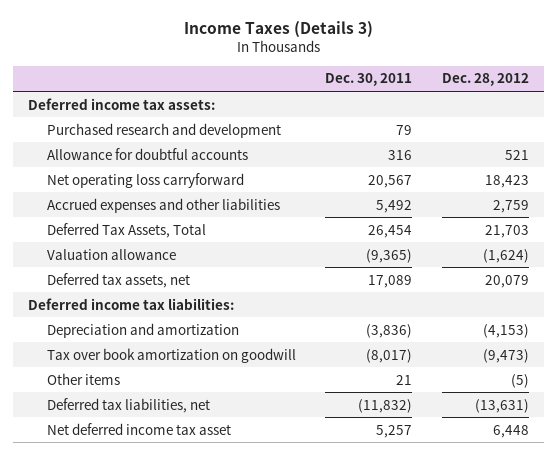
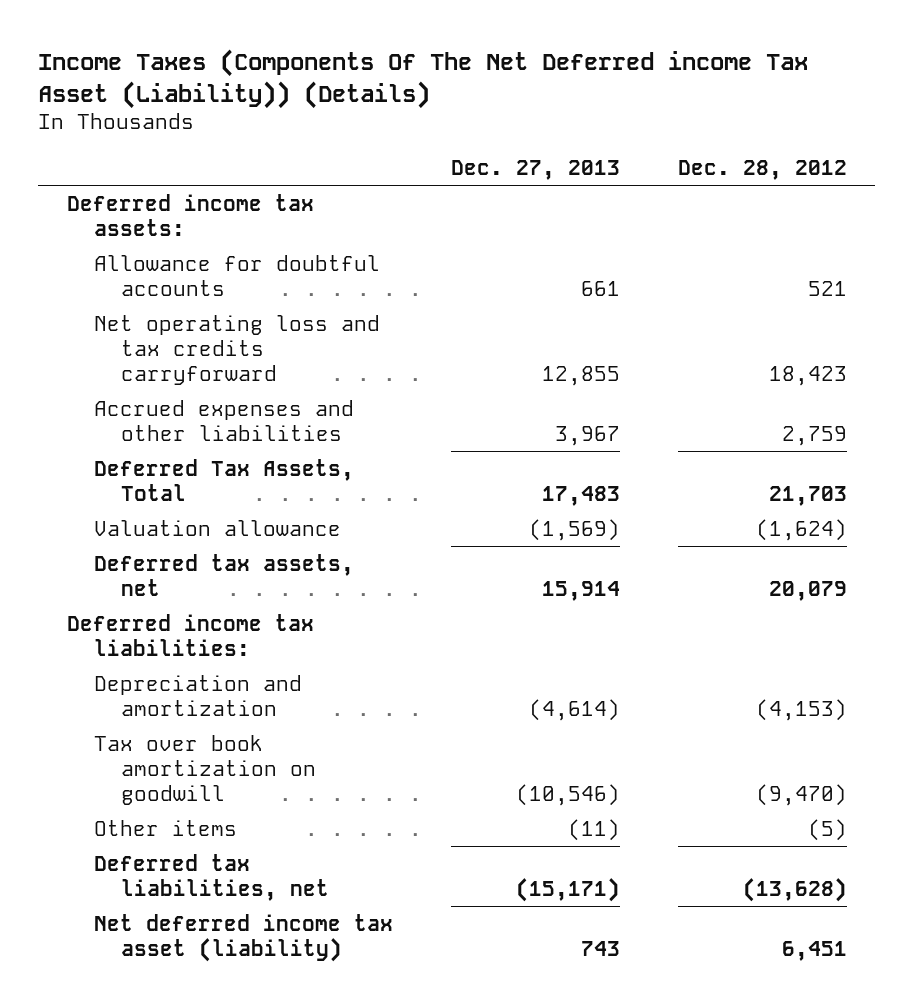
- Income Taxes (Details 3)
+ Income Taxes (Components Of The Net Deferred income Tax Asset (Liability)) (Details)
- | Dec. 30, 2011 | Dec. 28, 2012
+ | Dec. 27, 2013 | Dec. 28, 2012
- Purchased research and development | 79 |
- Net operating loss carryforward | 20,567 | 18,423
+ Net operating loss and tax credits carryforward | 12,855 | 18,423
- Tax over book amortization on goodwill | (8,017) | (9,473)
+ Tax over book amortization on goodwill | (10,546) | (9,470)
- Deferred tax liabilities, net | (11,832) | (13,631)
- Net deferred income tax asset | 5,257 | 6,448
+ Deferred tax liabilities, net | (15,171) | (13,628)
+ Net deferred income tax asset (liability) | 743 | 6,451

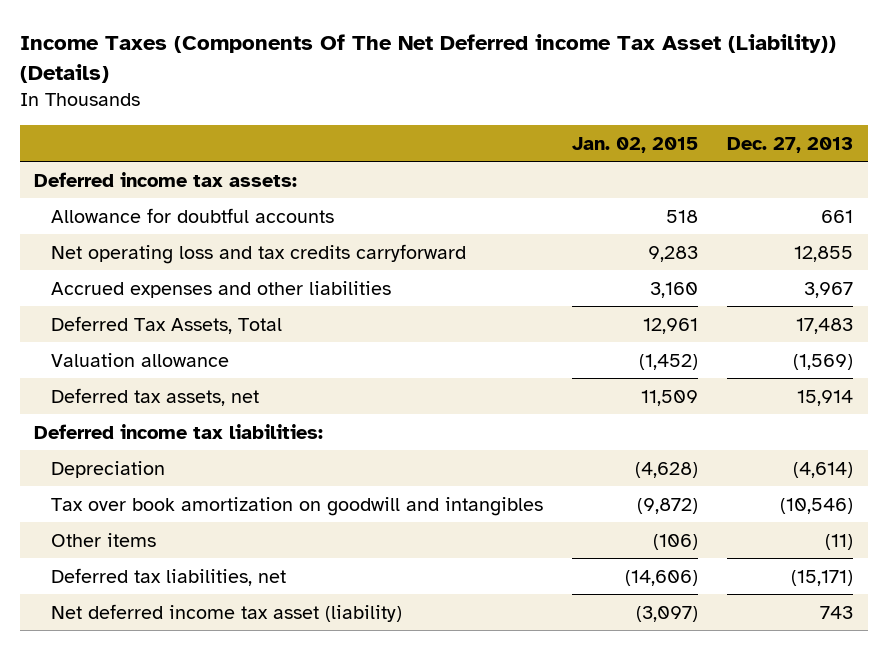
- | Dec. 27, 2013 | Dec. 28, 2012
+ | Jan. 02, 2015 | Dec. 27, 2013
- Depreciation and amortization | (4,614) | (4,153)
- Tax over book amortization on goodwill | (10,546) | (9,470)
+ Depreciation | (4,628) | (4,614)
+ Tax over book amortization on goodwill and intangibles | (9,872) | (10,546)

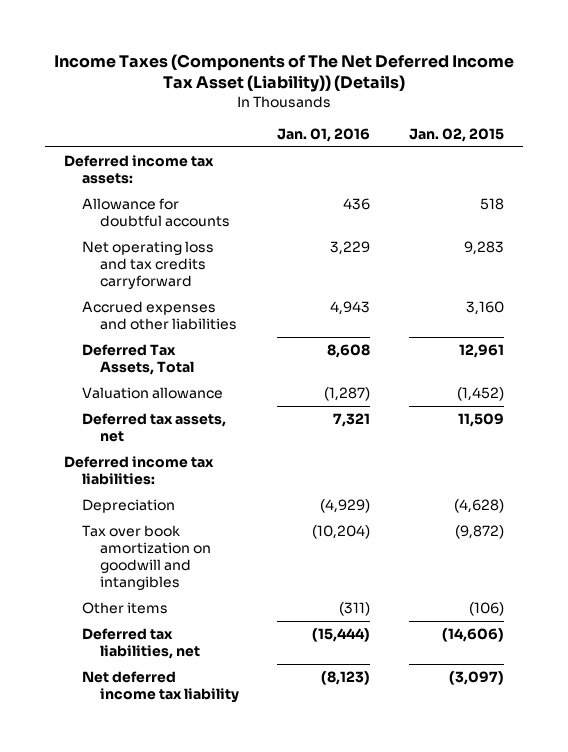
- Income Taxes (Components Of The Net Deferred income Tax Asset (Liability)) (Details)
+ Income Taxes (Components of The Net Deferred Income Tax Asset (Liability)) (Details)
- | Jan. 02, 2015 | Dec. 27, 2013
+ | Jan. 01, 2016 | Jan. 02, 2015
- Net deferred income tax asset (liability) | (3,097) | 743
+ Net deferred income tax liability | (8,123) | (3,097)

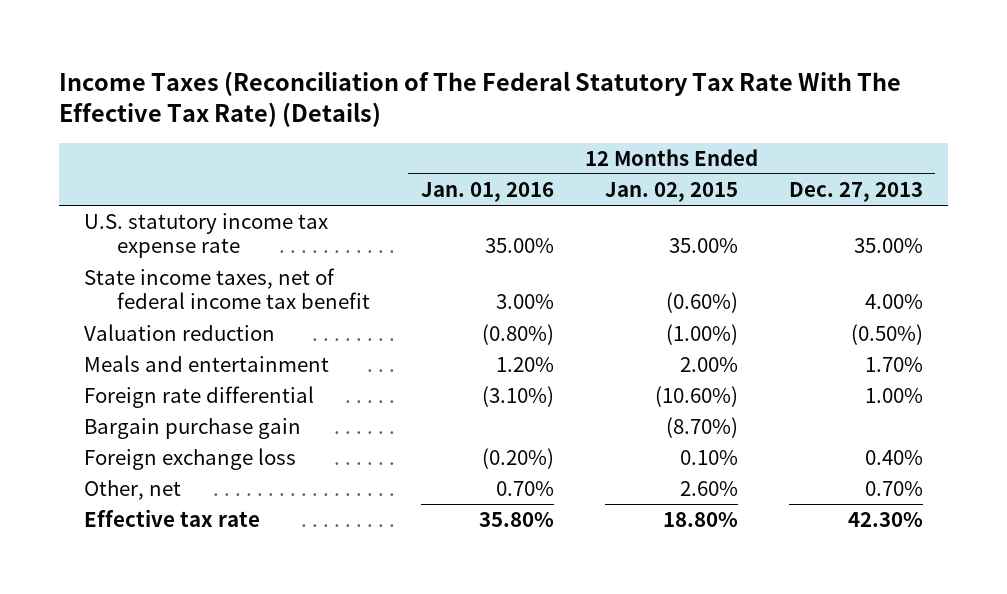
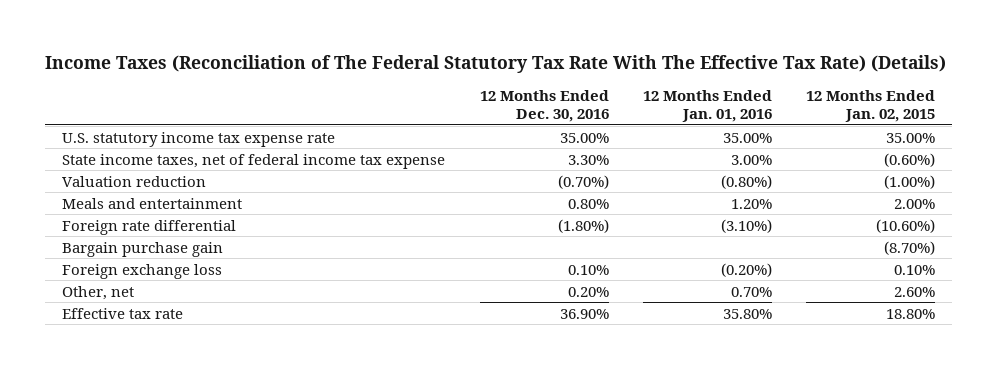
- | 12 Months Ended Jan. 01, 2016 | 12 Months Ended Jan. 02, 2015 | 12 Months Ended Dec. 27, 2013
+ | 12 Months Ended Dec. 30, 2016 | 12 Months Ended Jan. 01, 2016 | 12 Months Ended Jan. 02, 2015
- State income taxes, net of federal income tax benefit | 3.00% | (0.60%) | 4.00%
+ State income taxes, net of federal income tax expense | 3.30% | 3.00% | (0.60%)

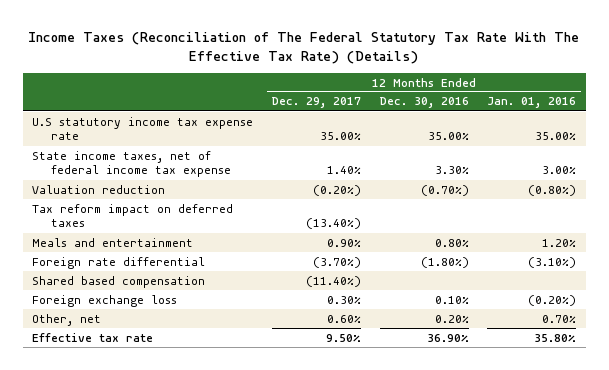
- | 12 Months Ended Dec. 30, 2016 | 12 Months Ended Jan. 01, 2016 | 12 Months Ended Jan. 02, 2015
+ | 12 Months Ended Dec. 29, 2017 | 12 Months Ended Dec. 30, 2016 | 12 Months Ended Jan. 01, 2016
- U.S. statutory income tax expense rate | 35.00% | 35.00% | 35.00%
+ U.S statutory income tax expense rate | 35.00% | 35.00% | 35.00%
+ Tax reform impact on deferred taxes | (13.40%) | |
- Bargain purchase gain | | | (8.70%)
+ Shared based compensation | (11.40%) | |

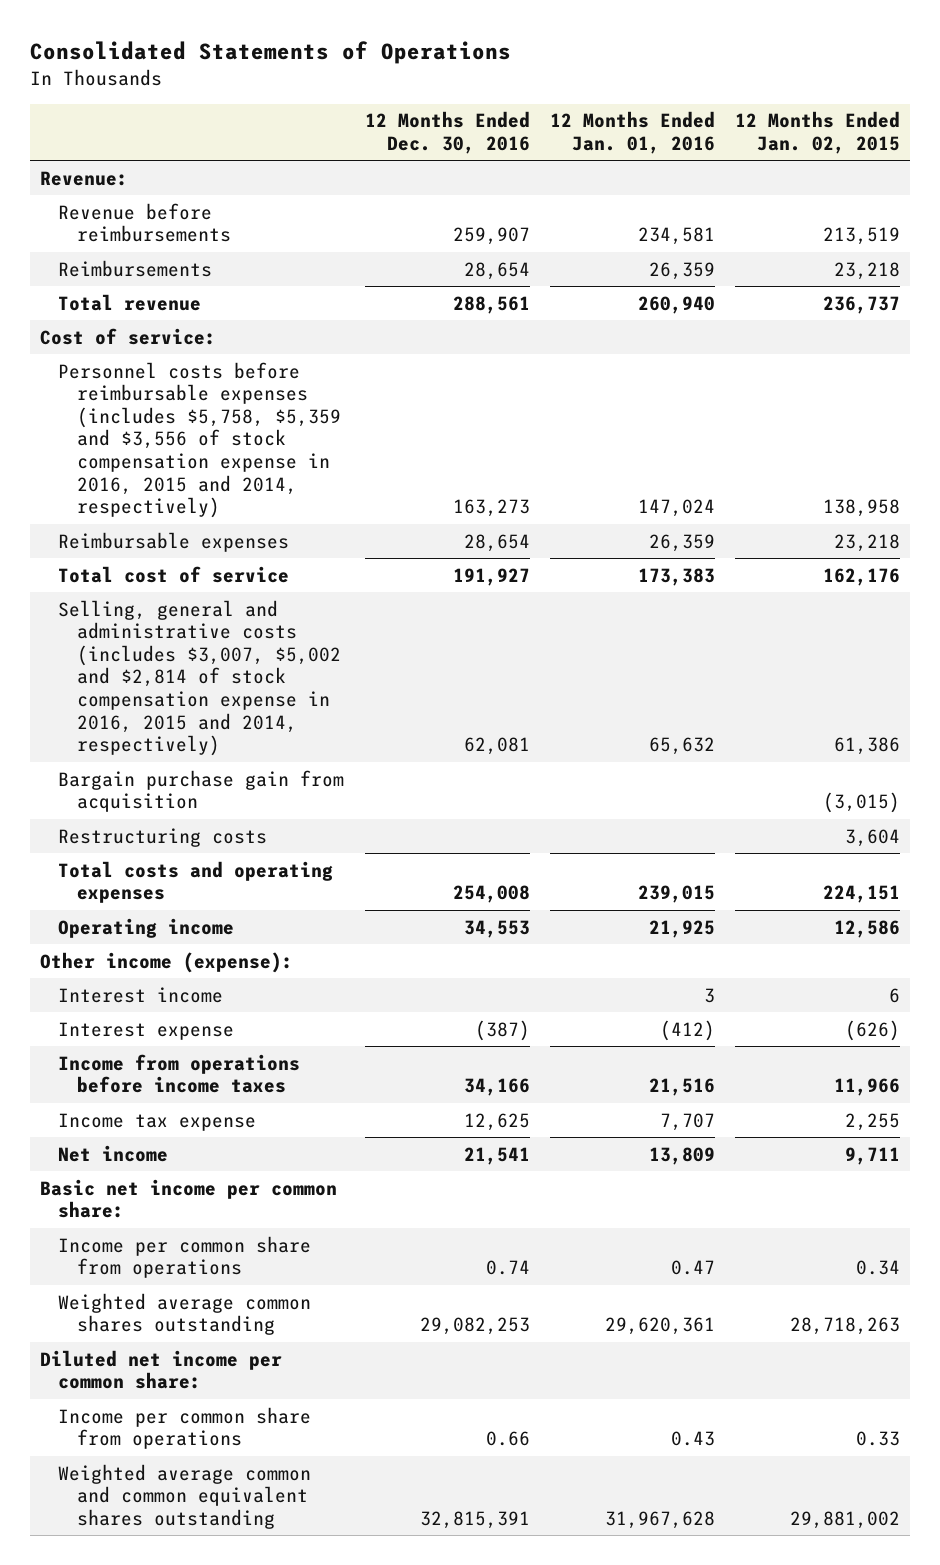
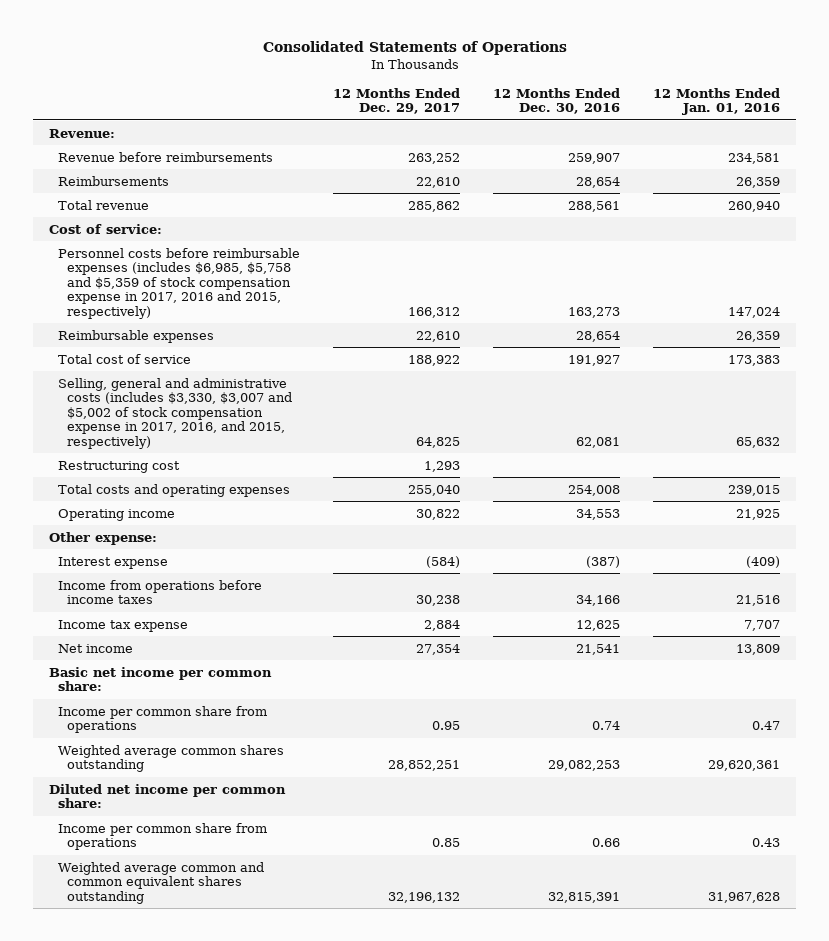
- | 12 Months Ended Dec. 30, 2016 | 12 Months Ended Jan. 01, 2016 | 12 Months Ended Jan. 02, 2015
+ | 12 Months Ended Dec. 29, 2017 | 12 Months Ended Dec. 30, 2016 | 12 Months Ended Jan. 01, 2016
- Personnel costs before reimbursable expenses (includes $5,758, $5,359 and $3,556 of stock compensation expense in 2016, 2015 and 2014, respectively) | 163,273 | 147,024 | 138,958
+ Personnel costs before reimbursable expenses (includes $6,985, $5,758 and $5,359 of stock compensation expense in 2017, 2016 and 2015, respectively) | 166,312 | 163,273 | 147,024
- Selling, general and administrative costs (includes $3,007, $5,002 and $2,814 of stock compensation expense in 2016, 2015 and 2014, respectively) | 62,081 | 65,632 | 61,386
- Bargain purchase gain from acquisition | | | (3,015)
- Restructuring costs | | | 3,604
+ Selling, general and administrative costs (includes $3,330, $3,007 and $5,002 of stock compensation expense in 2017, 2016, and 2015, respectively) | 64,825 | 62,081 | 65,632
+ Restructuring cost | 1,293 | |
- Other income (expense):
- Interest income | | 3 | 6
- Interest expense | (387) | (412) | (626)
+ Other expense:
+ Interest expense | (584) | (387) | (409)

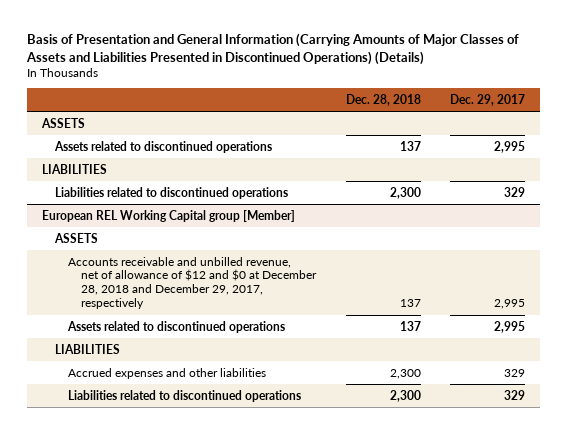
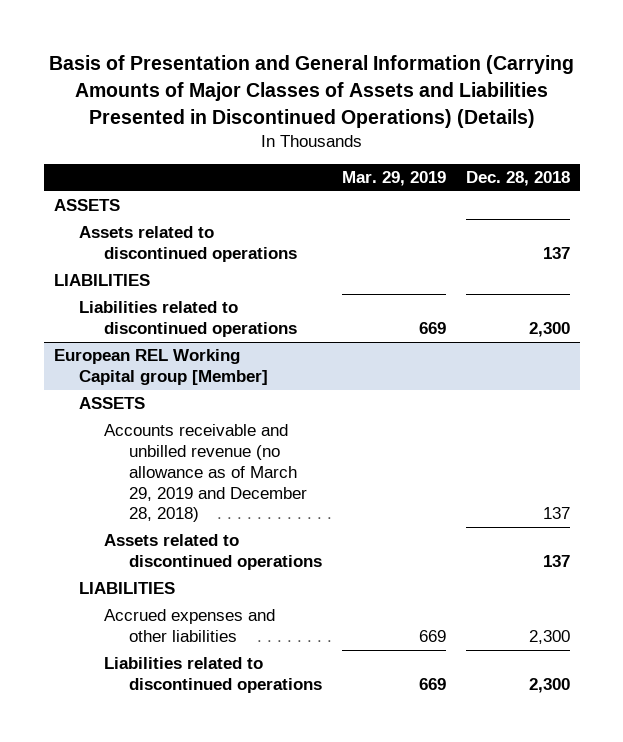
- | Dec. 28, 2018 | Dec. 29, 2017
+ | Mar. 29, 2019 | Dec. 28, 2018
@ European REL Working Capital group [Member]
- Accounts receivable and unbilled revenue, net of allowance of $12 and $0 at December 28, 2018 and December 29, 2017, respectively | 137 | 2,995
+ Accounts receivable and unbilled revenue (no allowance as of March 29, 2019 and December 28, 2018) | | 137

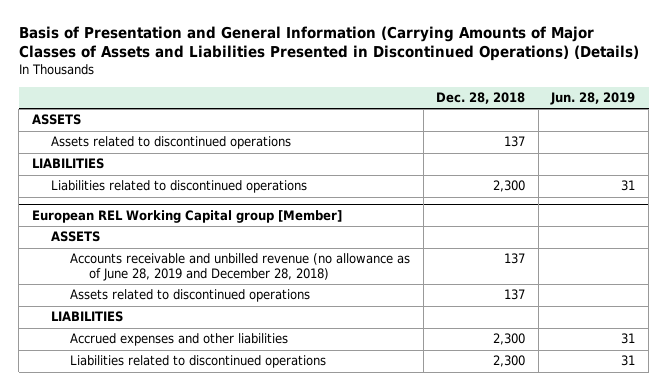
- | Mar. 29, 2019 | Dec. 28, 2018
+ | Dec. 28, 2018 | Jun. 28, 2019
@ European REL Working Capital group [Member]
- Accounts receivable and unbilled revenue (no allowance as of March 29, 2019 and December 28, 2018) | | 137
+ Accounts receivable and unbilled revenue (no allowance as of June 28, 2019 and December 28, 2018) | 137 |

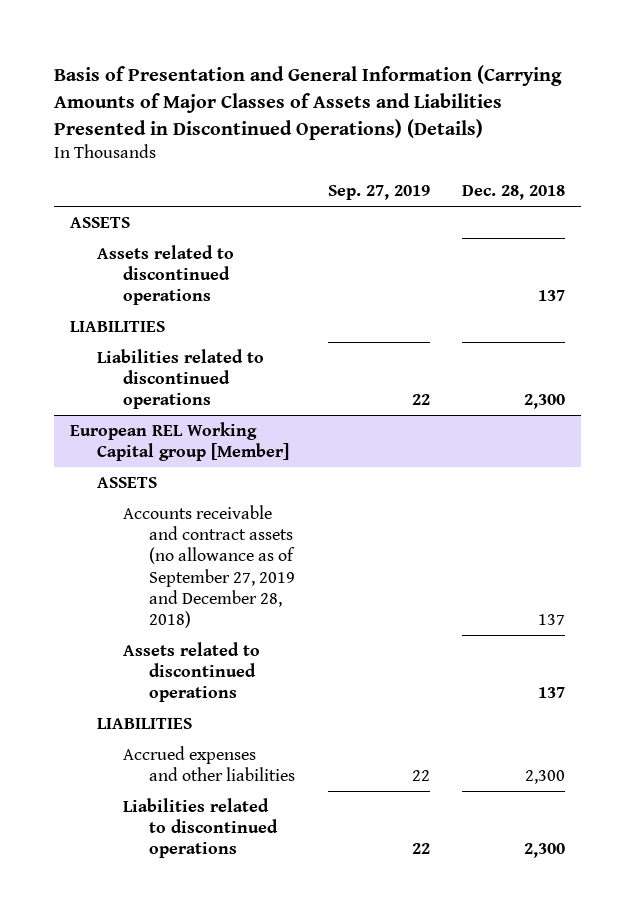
- | Dec. 28, 2018 | Jun. 28, 2019
+ | Sep. 27, 2019 | Dec. 28, 2018
@ European REL Working Capital group [Member]
- Accounts receivable and unbilled revenue (no allowance as of June 28, 2019 and December 28, 2018) | 137 |
+ Accounts receivable and contract assets (no allowance as of September 27, 2019 and December 28, 2018) | | 137

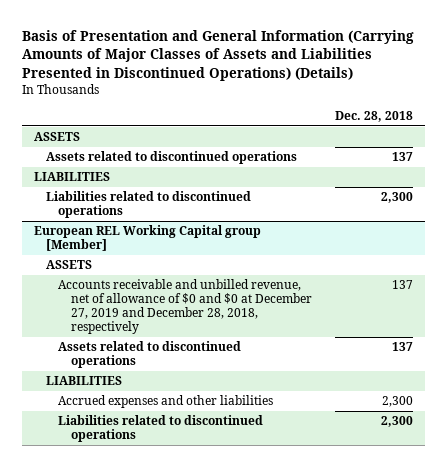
- | Sep. 27, 2019 | Dec. 28, 2018
+ | Dec. 28, 2018
@ European REL Working Capital group [Member]
- Accounts receivable and contract assets (no allowance as of September 27, 2019 and December 28, 2018) | | 137
+ Accounts receivable and unbilled revenue, net of allowance of $0 and $0 at December 27, 2019 and December 28, 2018, respectively | 137

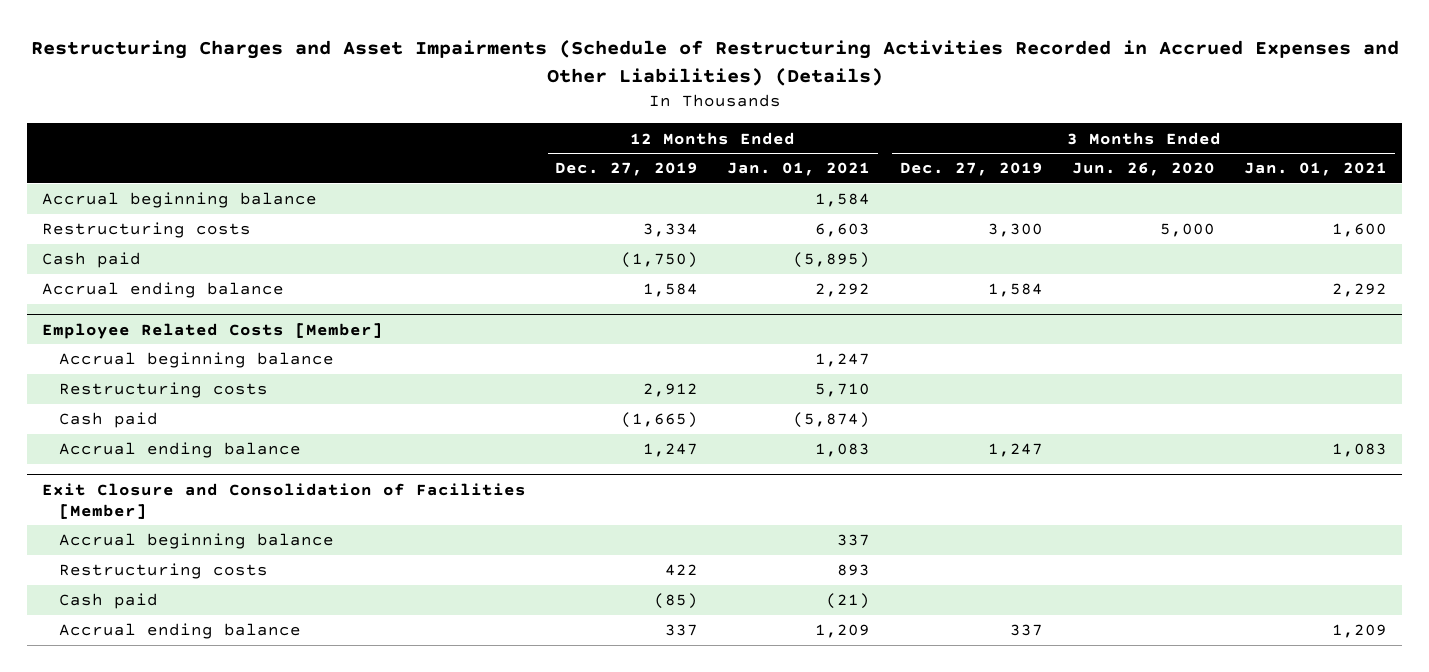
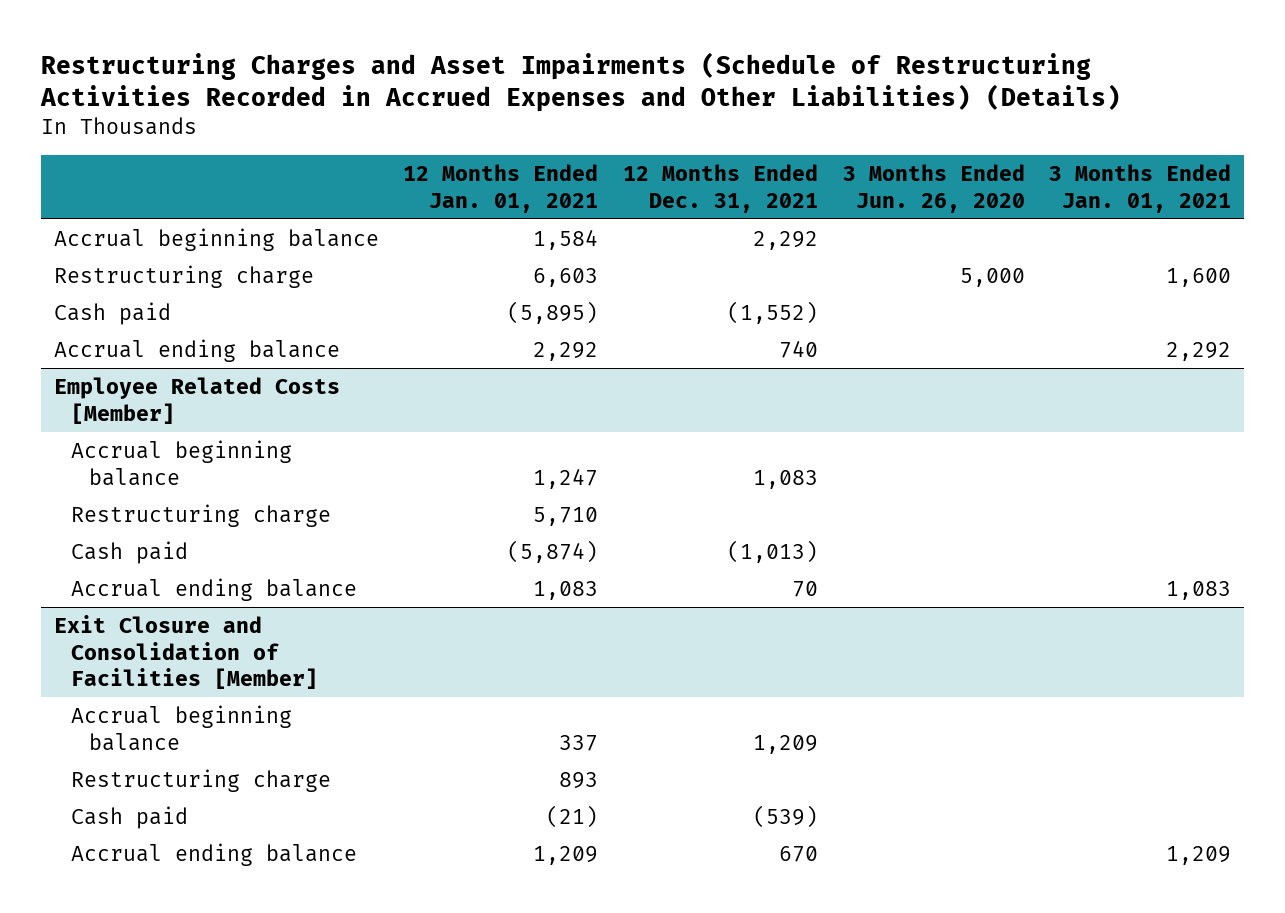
- | 12 Months Ended Dec. 27, 2019 | 12 Months Ended Jan. 01, 2021 | 3 Months Ended Dec. 27, 2019 | 3 Months Ended Jun. 26, 2020 | 3 Months Ended Jan. 01, 2021
+ | 12 Months Ended Jan. 01, 2021 | 12 Months Ended Dec. 31, 2021 | 3 Months Ended Jun. 26, 2020 | 3 Months Ended Jan. 01, 2021
- Restructuring costs | 3,334 | 6,603 | 3,300 | 5,000 | 1,600
+ Restructuring charge | 6,603 | | 5,000 | 1,600
@ Employee Related Costs [Member]
- Restructuring costs | 2,912 | 5,710 | | |
+ Restructuring charge | 5,710 | | |
@ Exit Closure and Consolidation of Facilities [Member]
- Restructuring costs | 422 | 893 | | |
+ Restructuring charge | 893 | | |

